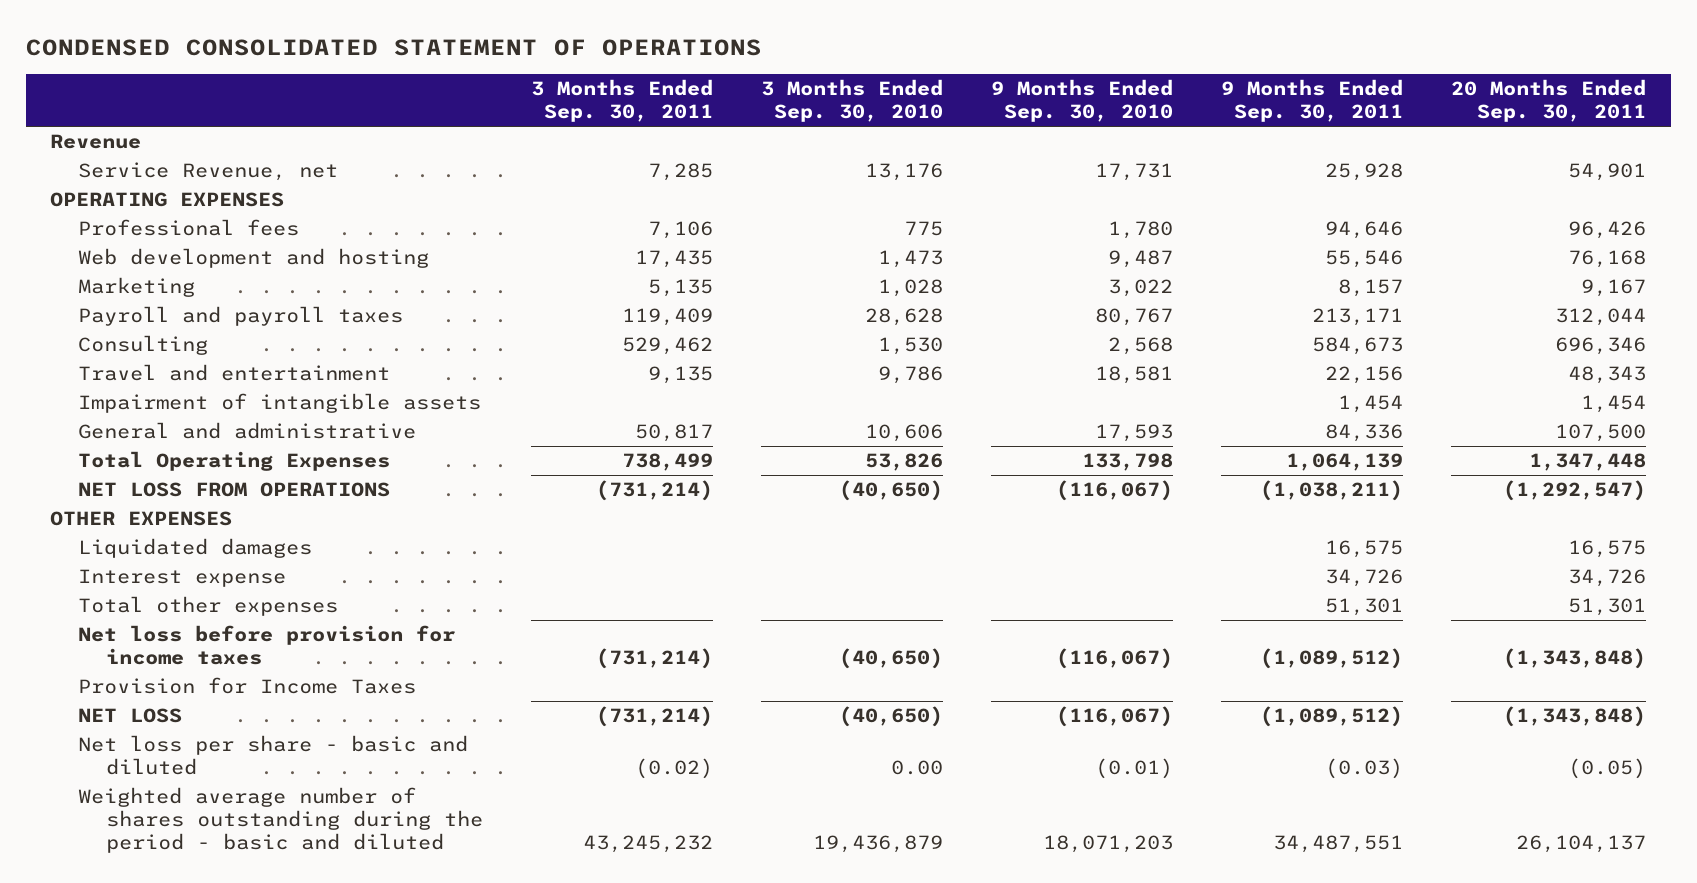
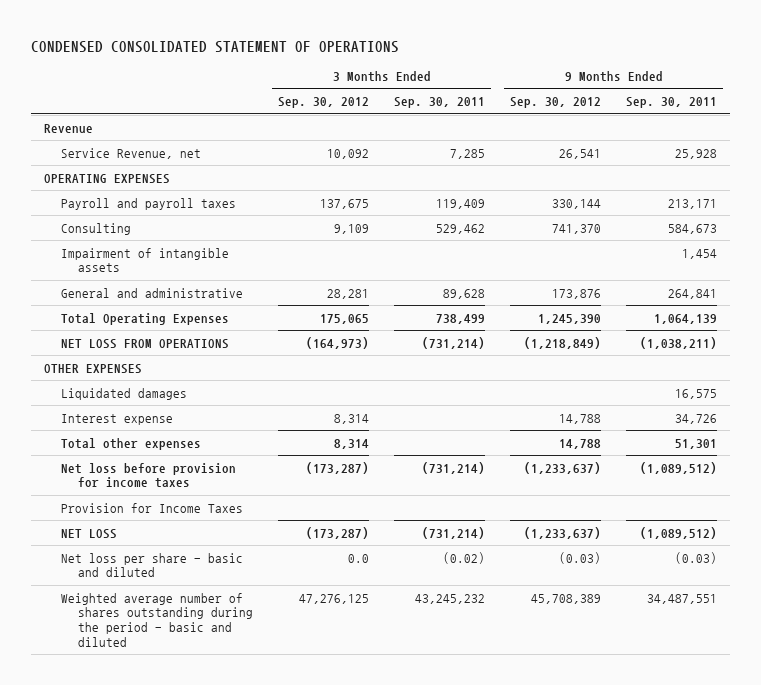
- | 3 Months Ended Sep. 30, 2011 | 3 Months Ended Sep. 30, 2010 | 9 Months Ended Sep. 30, 2010 | 9 Months Ended Sep. 30, 2011 | 20 Months Ended Sep. 30, 2011
+ | 3 Months Ended Sep. 30, 2012 | 3 Months Ended Sep. 30, 2011 | 9 Months Ended Sep. 30, 2012 | 9 Months Ended Sep. 30, 2011
- Professional fees | 7,106 | 775 | 1,780 | 94,646 | 96,426
- Web development and hosting | 17,435 | 1,473 | 9,487 | 55,546 | 76,168
- Marketing | 5,135 | 1,028 | 3,022 | 8,157 | 9,167
- Travel and entertainment | 9,135 | 9,786 | 18,581 | 22,156 | 48,343
- General and administrative | 50,817 | 10,606 | 17,593 | 84,336 | 107,500
+ General and administrative | 28,281 | 89,628 | 173,876 | 264,841

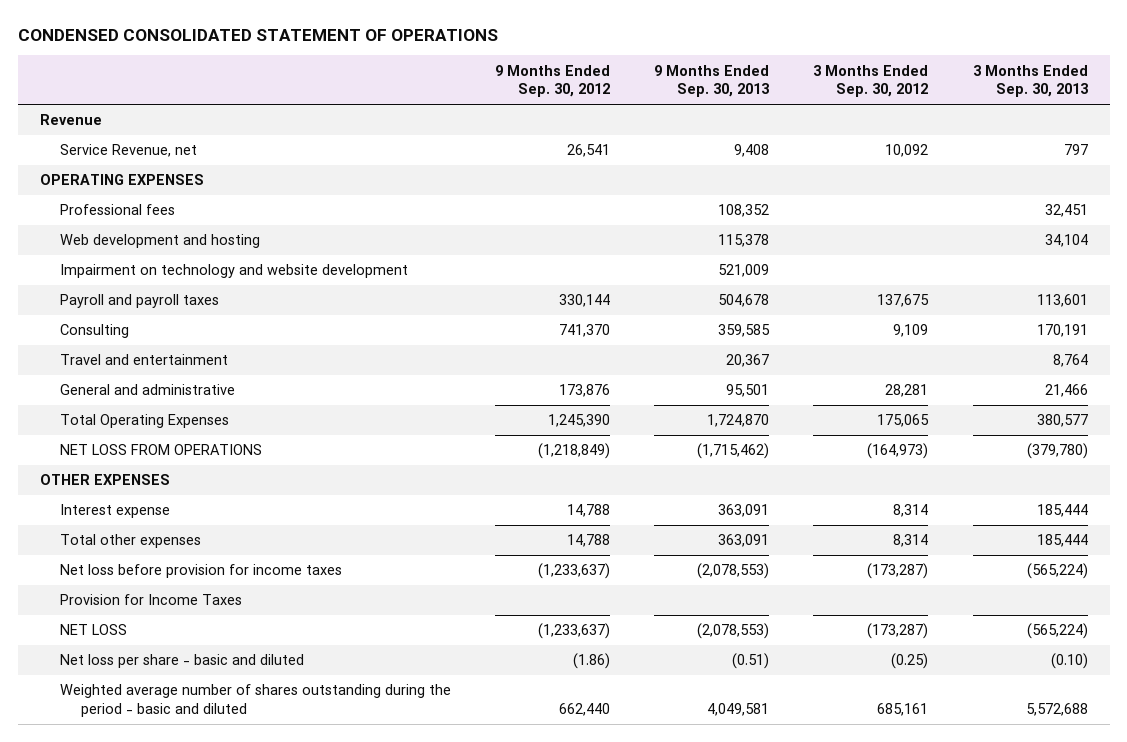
- | 3 Months Ended Sep. 30, 2012 | 3 Months Ended Sep. 30, 2011 | 9 Months Ended Sep. 30, 2012 | 9 Months Ended Sep. 30, 2011
+ | 9 Months Ended Sep. 30, 2012 | 9 Months Ended Sep. 30, 2013 | 3 Months Ended Sep. 30, 2012 | 3 Months Ended Sep. 30, 2013
+ Professional fees | | 108,352 | | 32,451
+ Web development and hosting | | 115,378 | | 34,104
+ Impairment on technology and website development | | 521,009 | |
- Impairment of intangible assets | | | | 1,454
+ Travel and entertainment | | 20,367 | | 8,764
- Liquidated damages | | | | 16,575
- Net loss per share - basic and diluted | 0.0 | (0.02) | (0.03) | (0.03)
- Weighted average number of shares outstanding during the period - basic and diluted | 47,276,125 | 43,245,232 | 45,708,389 | 34,487,551
+ Net loss per share - basic and diluted | (1.86) | (0.51) | (0.25) | (0.10)
+ Weighted average number of shares outstanding during the period - basic and diluted | 662,440 | 4,049,581 | 685,161 | 5,572,688

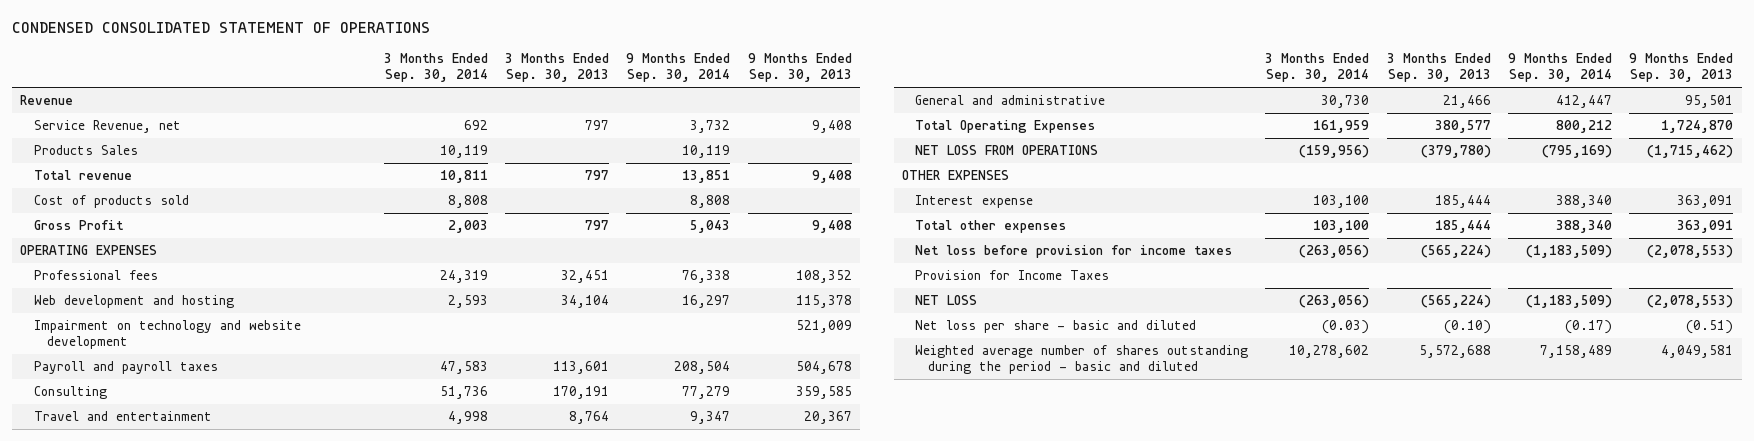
- | 9 Months Ended Sep. 30, 2012 | 9 Months Ended Sep. 30, 2013 | 3 Months Ended Sep. 30, 2012 | 3 Months Ended Sep. 30, 2013
+ | 3 Months Ended Sep. 30, 2014 | 3 Months Ended Sep. 30, 2013 | 9 Months Ended Sep. 30, 2014 | 9 Months Ended Sep. 30, 2013
+ Products Sales | 10,119 | | 10,119 |
+ Total revenue | 10,811 | 797 | 13,851 | 9,408
+ Cost of products sold | 8,808 | | 8,808 |
+ Gross Profit | 2,003 | 797 | 5,043 | 9,408

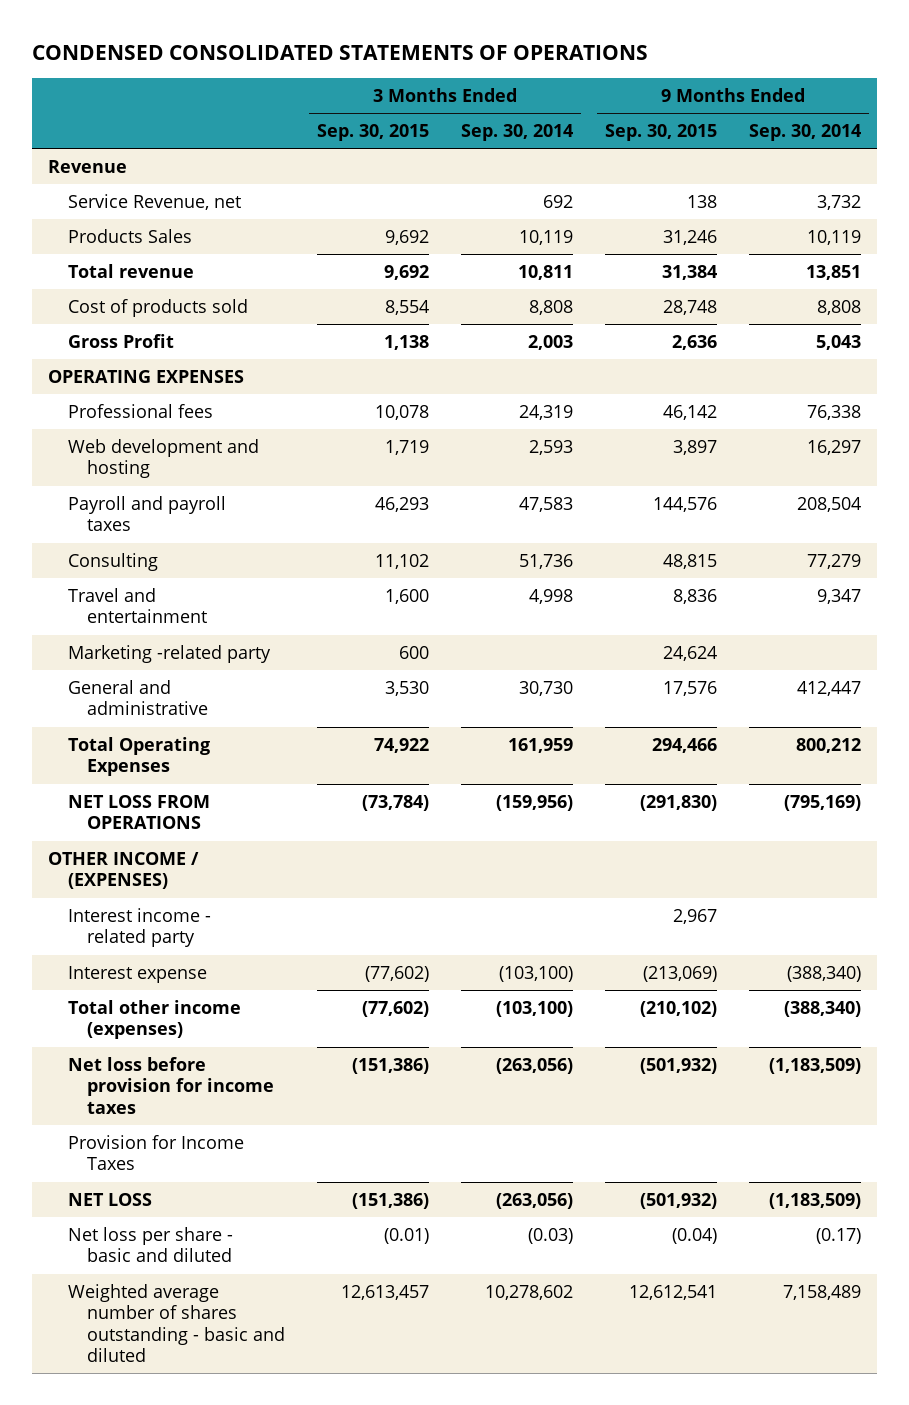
- CONDENSED CONSOLIDATED STATEMENT OF OPERATIONS
+ CONDENSED CONSOLIDATED STATEMENTS OF OPERATIONS
- | 3 Months Ended Sep. 30, 2014 | 3 Months Ended Sep. 30, 2013 | 9 Months Ended Sep. 30, 2014 | 9 Months Ended Sep. 30, 2013
+ | 3 Months Ended Sep. 30, 2015 | 3 Months Ended Sep. 30, 2014 | 9 Months Ended Sep. 30, 2015 | 9 Months Ended Sep. 30, 2014
- Impairment on technology and website development | | | | 521,009
+ Marketing -related party | 600 | | 24,624 |
- OTHER EXPENSES
- Interest expense | 103,100 | 185,444 | 388,340 | 363,091
- Total other expenses | 103,100 | 185,444 | 388,340 | 363,091
+ OTHER INCOME / (EXPENSES)
+ Interest income - related party | | | 2,967 |
+ Interest expense | (77,602) | (103,100) | (213,069) | (388,340)
+ Total other income (expenses) | (77,602) | (103,100) | (210,102) | (388,340)
- Weighted average number of shares outstanding during the period - basic and diluted | 10,278,602 | 5,572,688 | 7,158,489 | 4,049,581
+ Weighted average number of shares outstanding - basic and diluted | 12,613,457 | 10,278,602 | 12,612,541 | 7,158,489

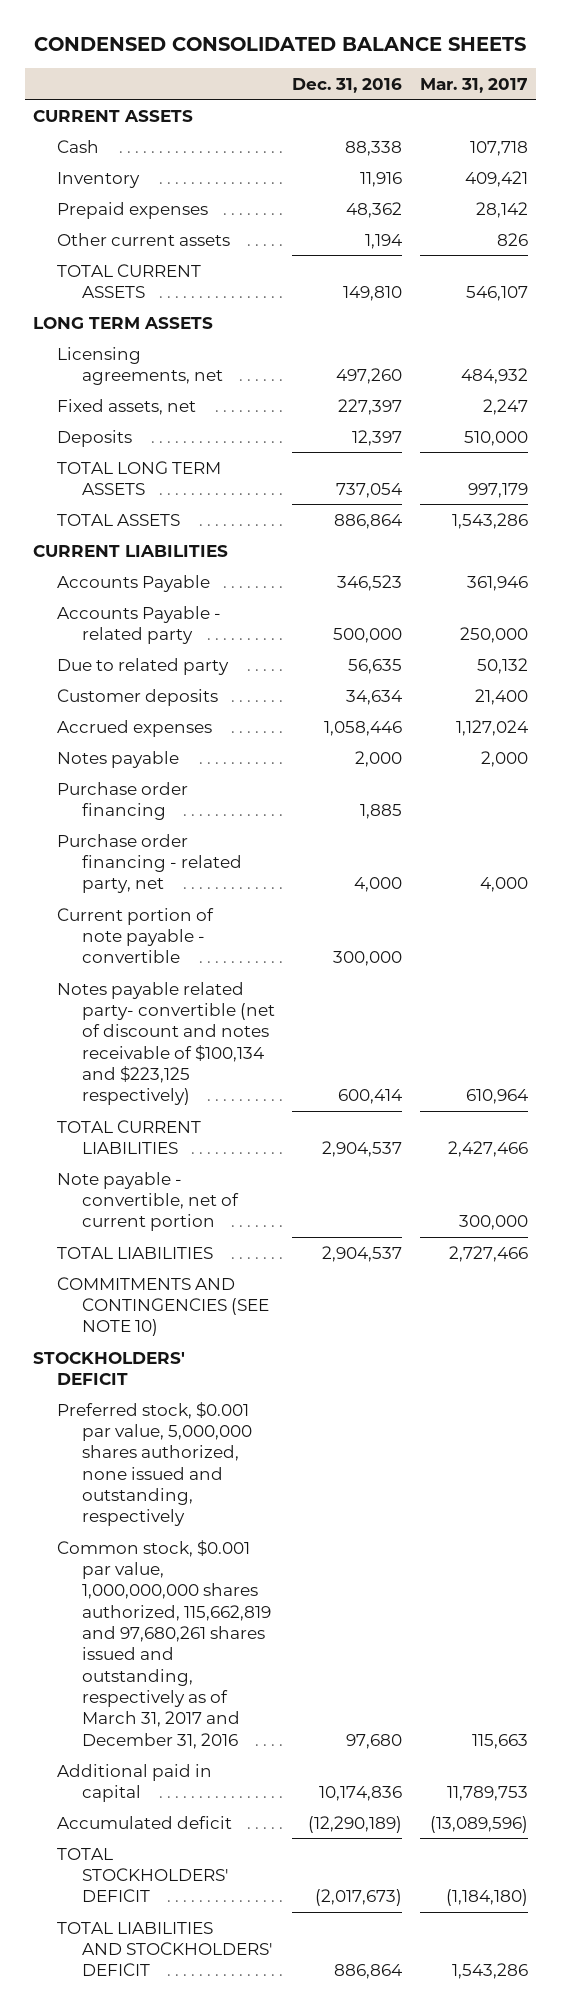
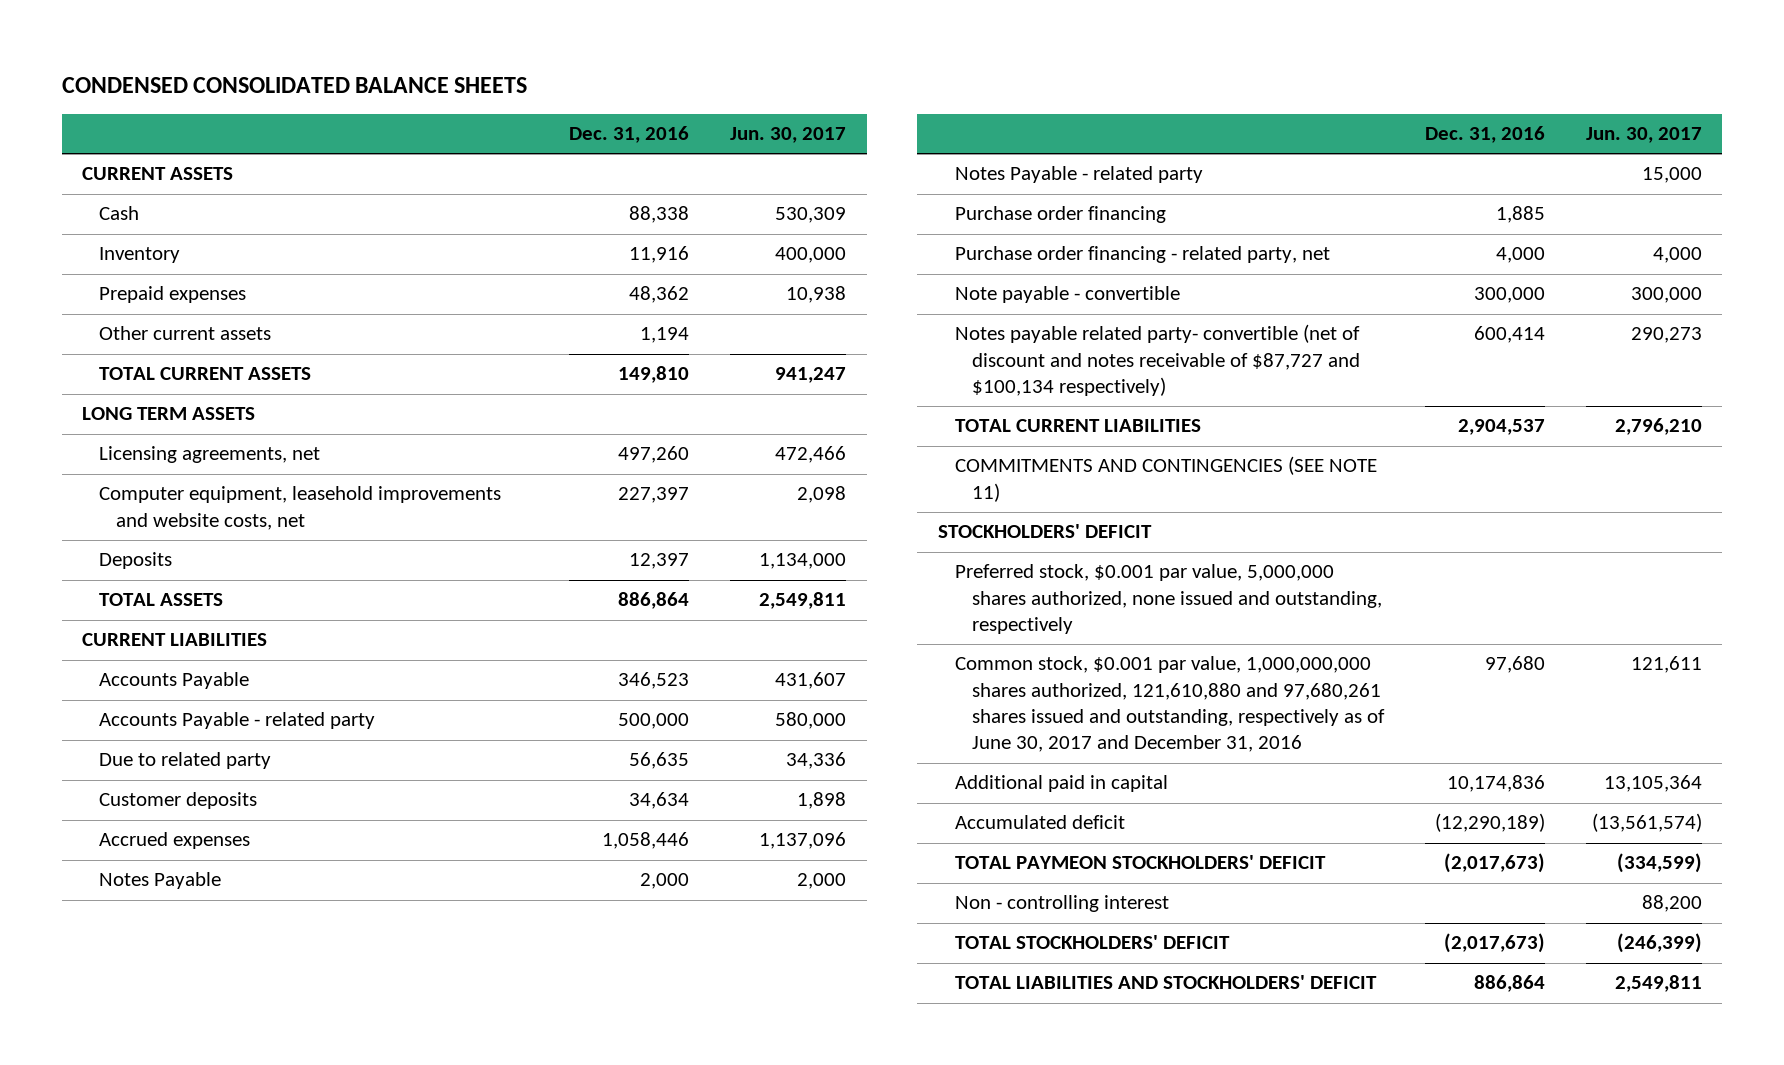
- | Dec. 31, 2016 | Mar. 31, 2017
+ | Dec. 31, 2016 | Jun. 30, 2017
- Fixed assets, net | 227,397 | 2,247
+ Computer equipment, leasehold improvements and website costs, net | 227,397 | 2,098
- TOTAL LONG TERM ASSETS | 737,054 | 997,179
- Notes payable | 2,000 | 2,000
+ Notes Payable | 2,000 | 2,000
+ Notes Payable - related party | | 15,000
- Current portion of note payable - convertible | 300,000 |
- Notes payable related party- convertible (net of discount and notes receivable of $100,134 and $223,125 respectively) | 600,414 | 610,964
+ Note payable - convertible | 300,000 | 300,000
+ Notes payable related party- convertible (net of discount and notes receivable of $87,727 and $100,134 respectively) | 600,414 | 290,273
- Note payable - convertible, net of current portion | | 300,000
- TOTAL LIABILITIES | 2,904,537 | 2,727,466
- COMMITMENTS AND CONTINGENCIES (SEE NOTE 10)
+ COMMITMENTS AND CONTINGENCIES (SEE NOTE 11)
- Common stock, $0.001 par value, 1,000,000,000 shares authorized, 115,662,819 and 97,680,261 shares issued and outstanding, respectively as of March 31, 2017 and December 31, 2016 | 97,680 | 115,663
+ Common stock, $0.001 par value, 1,000,000,000 shares authorized, 121,610,880 and 97,680,261 shares issued and outstanding, respectively as of June 30, 2017 and December 31, 2016 | 97,680 | 121,611
+ TOTAL PAYMEON STOCKHOLDERS' DEFICIT | (2,017,673) | (334,599)
+ Non - controlling interest | | 88,200

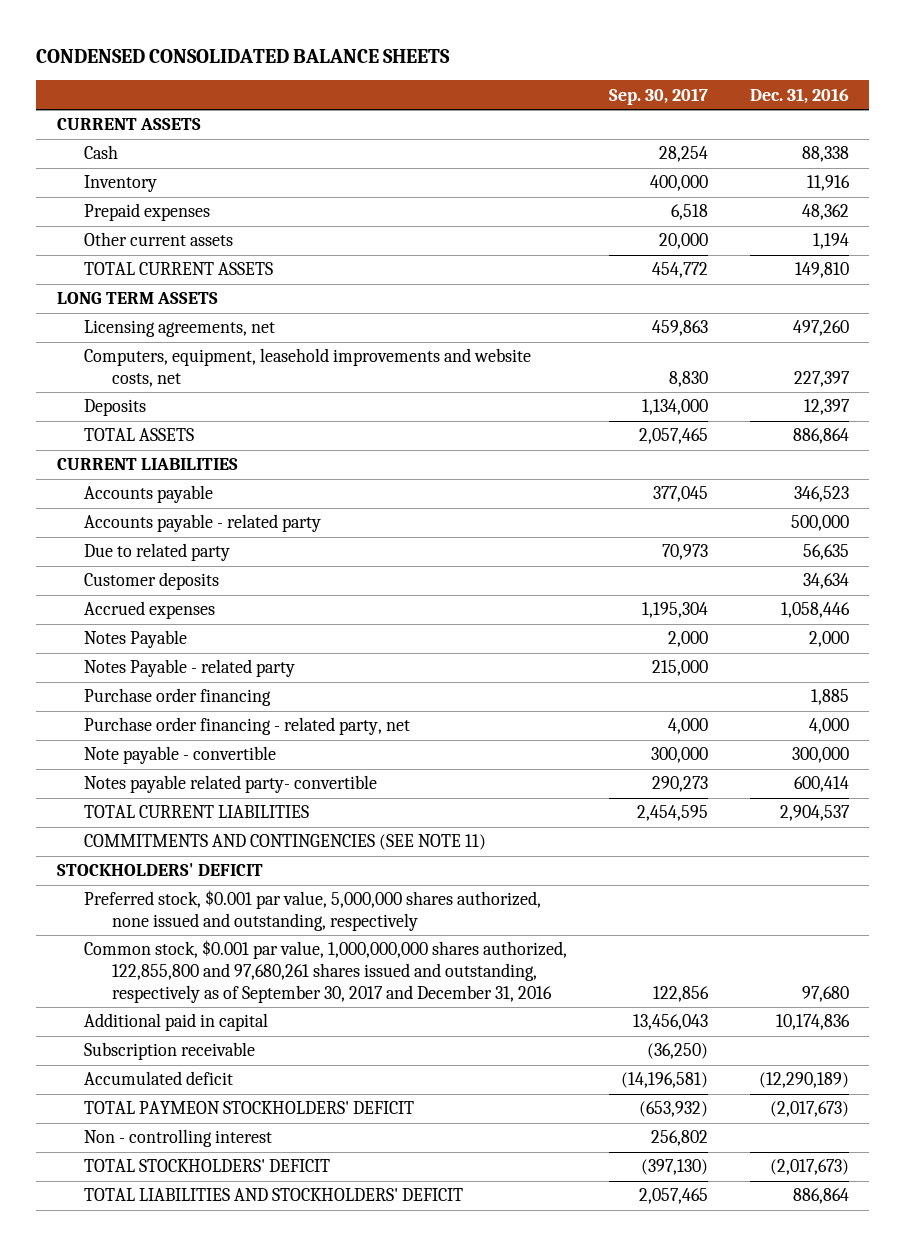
- | Dec. 31, 2016 | Jun. 30, 2017
+ | Sep. 30, 2017 | Dec. 31, 2016
- Computer equipment, leasehold improvements and website costs, net | 227,397 | 2,098
+ Computers, equipment, leasehold improvements and website costs, net | 8,830 | 227,397
- Accounts Payable | 346,523 | 431,607
- Accounts Payable - related party | 500,000 | 580,000
+ Accounts payable | 377,045 | 346,523
+ Accounts payable - related party | | 500,000
- Notes payable related party- convertible (net of discount and notes receivable of $87,727 and $100,134 respectively) | 600,414 | 290,273
+ Notes payable related party- convertible | 290,273 | 600,414
- Common stock, $0.001 par value, 1,000,000,000 shares authorized, 121,610,880 and 97,680,261 shares issued and outstanding, respectively as of June 30, 2017 and December 31, 2016 | 97,680 | 121,611
+ Common stock, $0.001 par value, 1,000,000,000 shares authorized, 122,855,800 and 97,680,261 shares issued and outstanding, respectively as of September 30, 2017 and December 31, 2016 | 122,856 | 97,680
+ Subscription receivable | (36,250) |

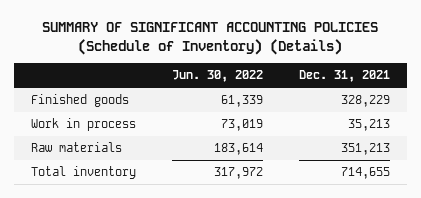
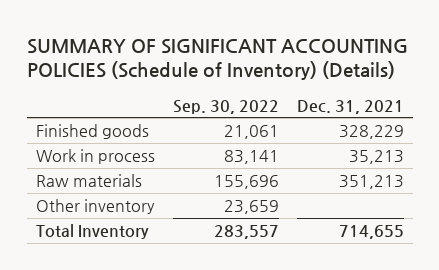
- | Jun. 30, 2022 | Dec. 31, 2021
+ | Sep. 30, 2022 | Dec. 31, 2021
- Total inventory | 317,972 | 714,655
+ Other inventory | 23,659 |
+ Total Inventory | 283,557 | 714,655

